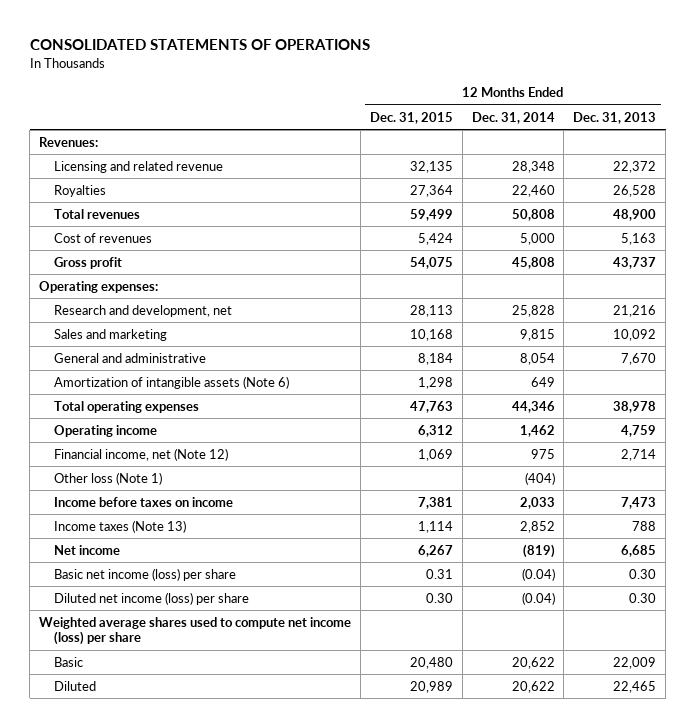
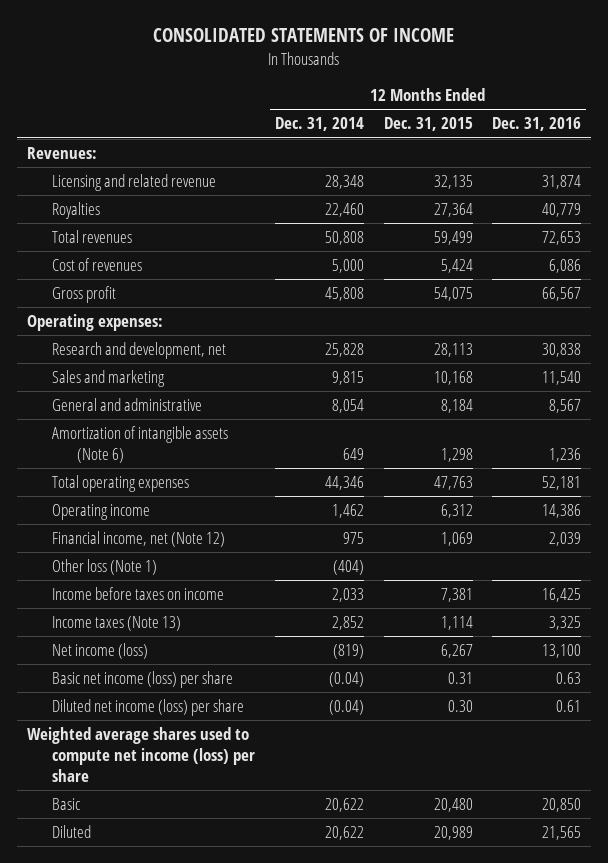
- CONSOLIDATED STATEMENTS OF OPERATIONS
+ CONSOLIDATED STATEMENTS OF INCOME
- | 12 Months Ended Dec. 31, 2015 | 12 Months Ended Dec. 31, 2014 | 12 Months Ended Dec. 31, 2013
+ | 12 Months Ended Dec. 31, 2014 | 12 Months Ended Dec. 31, 2015 | 12 Months Ended Dec. 31, 2016
- Net income | 6,267 | (819) | 6,685
+ Net income (loss) | (819) | 6,267 | 13,100

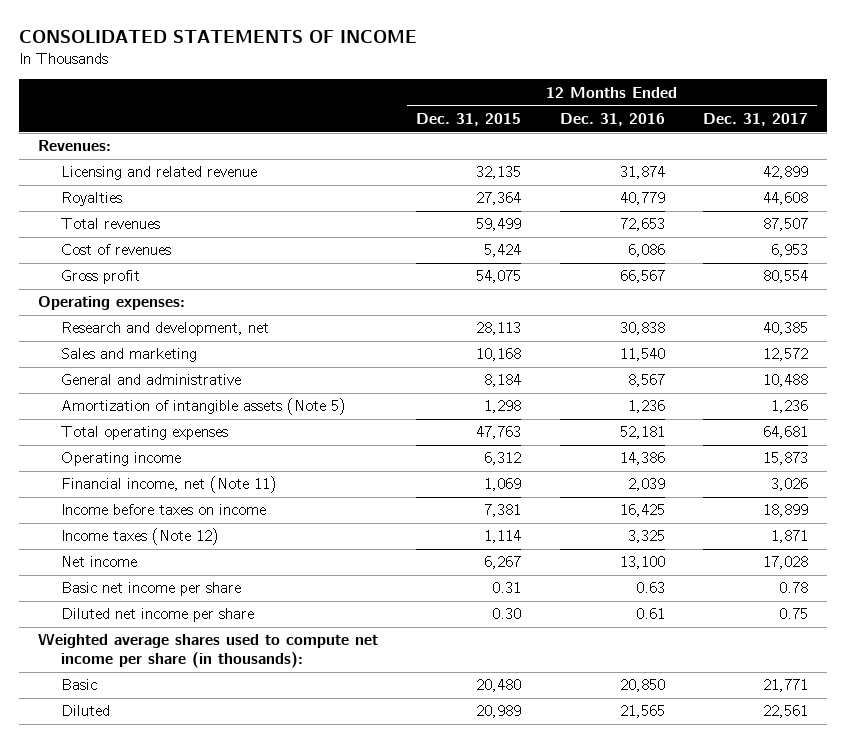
- | 12 Months Ended Dec. 31, 2014 | 12 Months Ended Dec. 31, 2015 | 12 Months Ended Dec. 31, 2016
+ | 12 Months Ended Dec. 31, 2015 | 12 Months Ended Dec. 31, 2016 | 12 Months Ended Dec. 31, 2017
- Amortization of intangible assets (Note 6) | 649 | 1,298 | 1,236
+ Amortization of intangible assets (Note 5) | 1,298 | 1,236 | 1,236
- Financial income, net (Note 12) | 975 | 1,069 | 2,039
- Other loss (Note 1) | (404) | |
+ Financial income, net (Note 11) | 1,069 | 2,039 | 3,026
- Income taxes (Note 13) | 2,852 | 1,114 | 3,325
- Net income (loss) | (819) | 6,267 | 13,100
- Basic net income (loss) per share | (0.04) | 0.31 | 0.63
- Diluted net income (loss) per share | (0.04) | 0.30 | 0.61
- Weighted average shares used to compute net income (loss) per share
+ Income taxes (Note 12) | 1,114 | 3,325 | 1,871
+ Net income | 6,267 | 13,100 | 17,028
+ Basic net income per share | 0.31 | 0.63 | 0.78
+ Diluted net income per share | 0.30 | 0.61 | 0.75
+ Weighted average shares used to compute net income per share (in thousands):

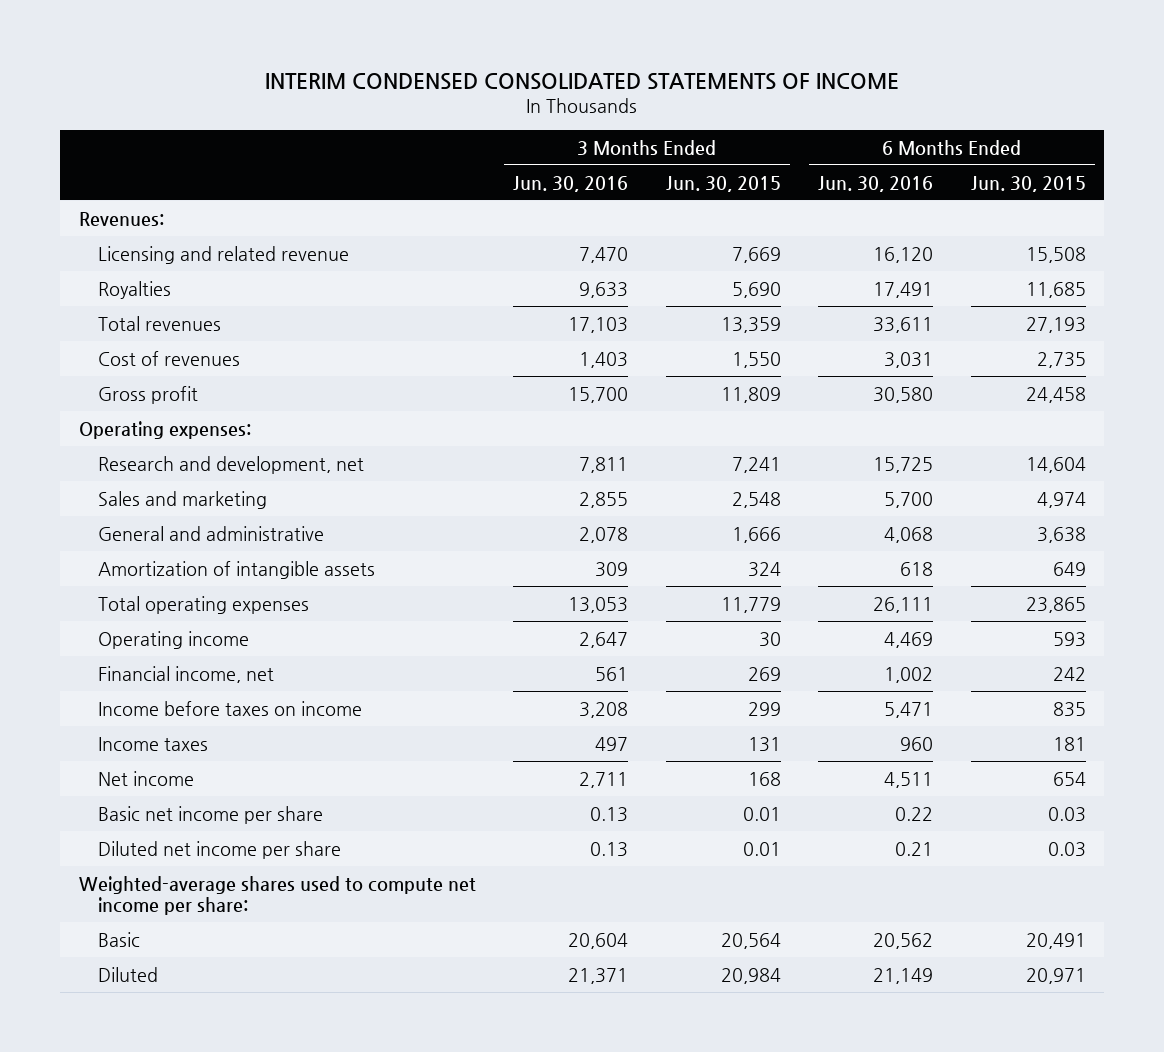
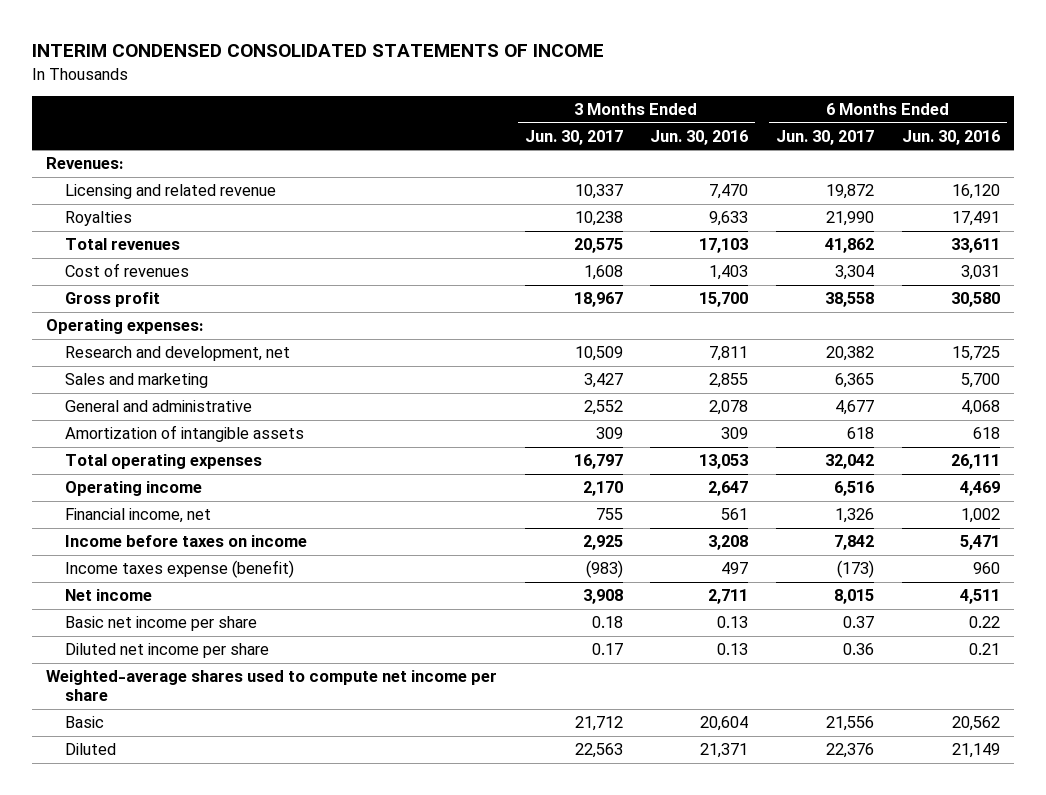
- | 3 Months Ended Jun. 30, 2016 | 3 Months Ended Jun. 30, 2015 | 6 Months Ended Jun. 30, 2016 | 6 Months Ended Jun. 30, 2015
+ | 3 Months Ended Jun. 30, 2017 | 3 Months Ended Jun. 30, 2016 | 6 Months Ended Jun. 30, 2017 | 6 Months Ended Jun. 30, 2016
- Income taxes | 497 | 131 | 960 | 181
+ Income taxes expense (benefit) | (983) | 497 | (173) | 960
- Weighted-average shares used to compute net income per share:
+ Weighted-average shares used to compute net income per share

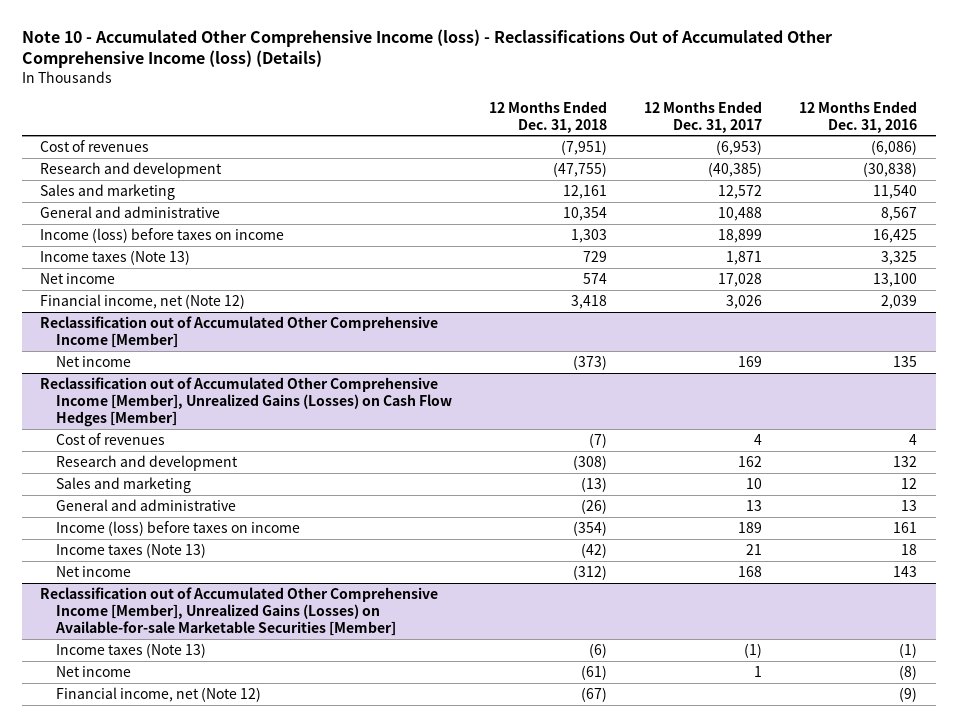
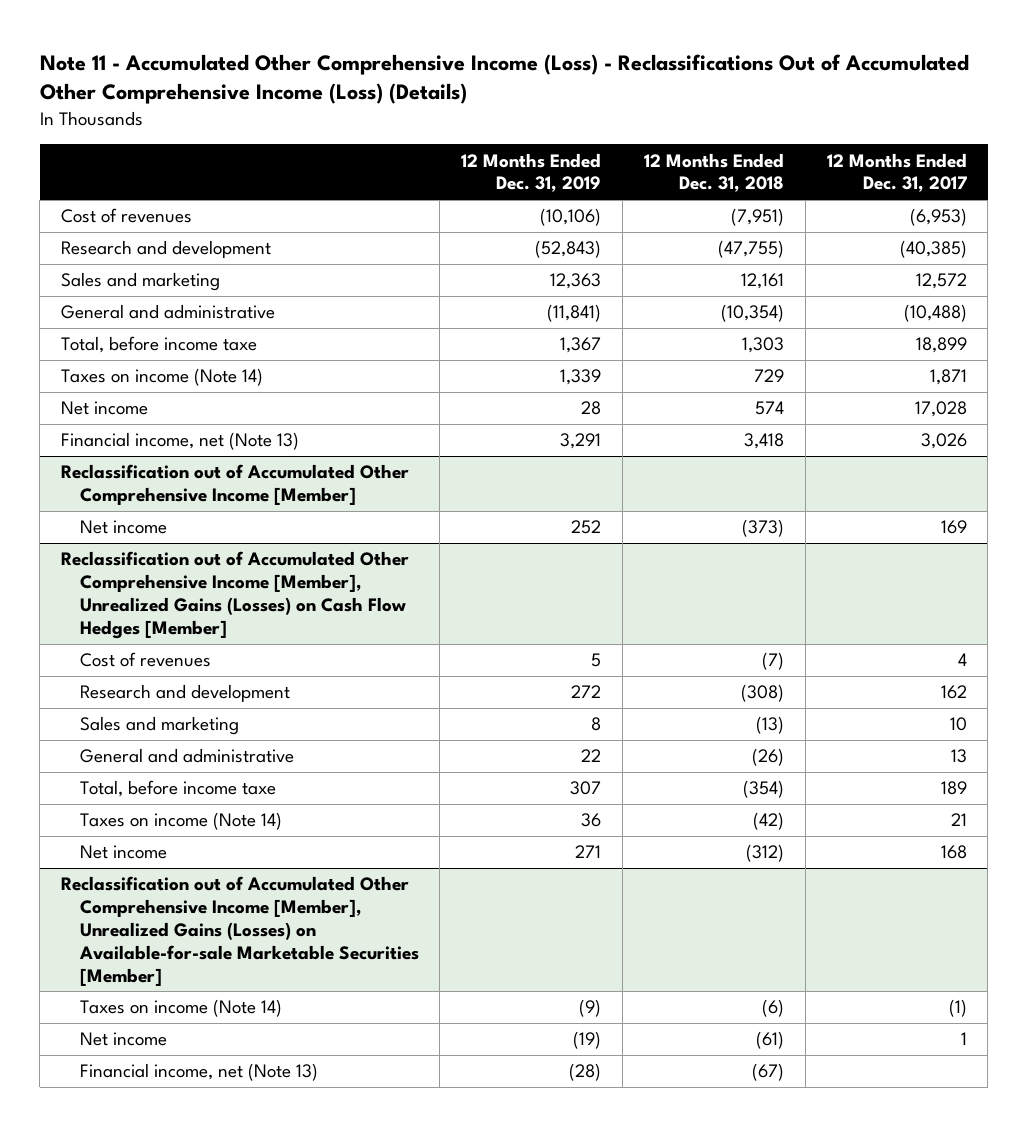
- Note 10 - Accumulated Other Comprehensive Income (loss) - Reclassifications Out of Accumulated Other Comprehensive Income (loss) (Details)
+ Note 11 - Accumulated Other Comprehensive Income (Loss) - Reclassifications Out of Accumulated Other Comprehensive Income (Loss) (Details)
- | 12 Months Ended Dec. 31, 2018 | 12 Months Ended Dec. 31, 2017 | 12 Months Ended Dec. 31, 2016
+ | 12 Months Ended Dec. 31, 2019 | 12 Months Ended Dec. 31, 2018 | 12 Months Ended Dec. 31, 2017
- General and administrative | 10,354 | 10,488 | 8,567
- Income (loss) before taxes on income | 1,303 | 18,899 | 16,425
- Income taxes (Note 13) | 729 | 1,871 | 3,325
+ General and administrative | (11,841) | (10,354) | (10,488)
+ Total, before income taxe | 1,367 | 1,303 | 18,899
+ Taxes on income (Note 14) | 1,339 | 729 | 1,871
- Financial income, net (Note 12) | 3,418 | 3,026 | 2,039
+ Financial income, net (Note 13) | 3,291 | 3,418 | 3,026
@ Reclassification out of Accumulated Other Comprehensive Income [Member], Unrealized Gains (Losses) on Cash Flow Hedges [Member]
- Income (loss) before taxes on income | (354) | 189 | 161
- Income taxes (Note 13) | (42) | 21 | 18
+ Total, before income taxe | 307 | (354) | 189
+ Taxes on income (Note 14) | 36 | (42) | 21
@ Reclassification out of Accumulated Other Comprehensive Income [Member], Unrealized Gains (Losses) on Available-for-sale Marketable Securities [Member]
- Income taxes (Note 13) | (6) | (1) | (1)
+ Taxes on income (Note 14) | (9) | (6) | (1)
- Financial income, net (Note 12) | (67) | | (9)
+ Financial income, net (Note 13) | (28) | (67) |

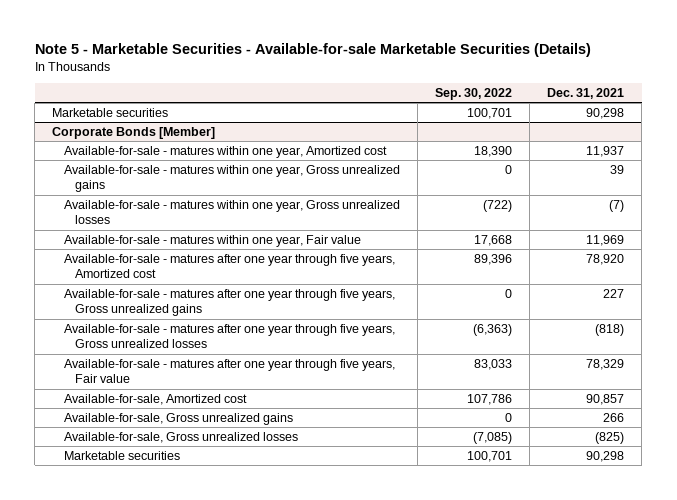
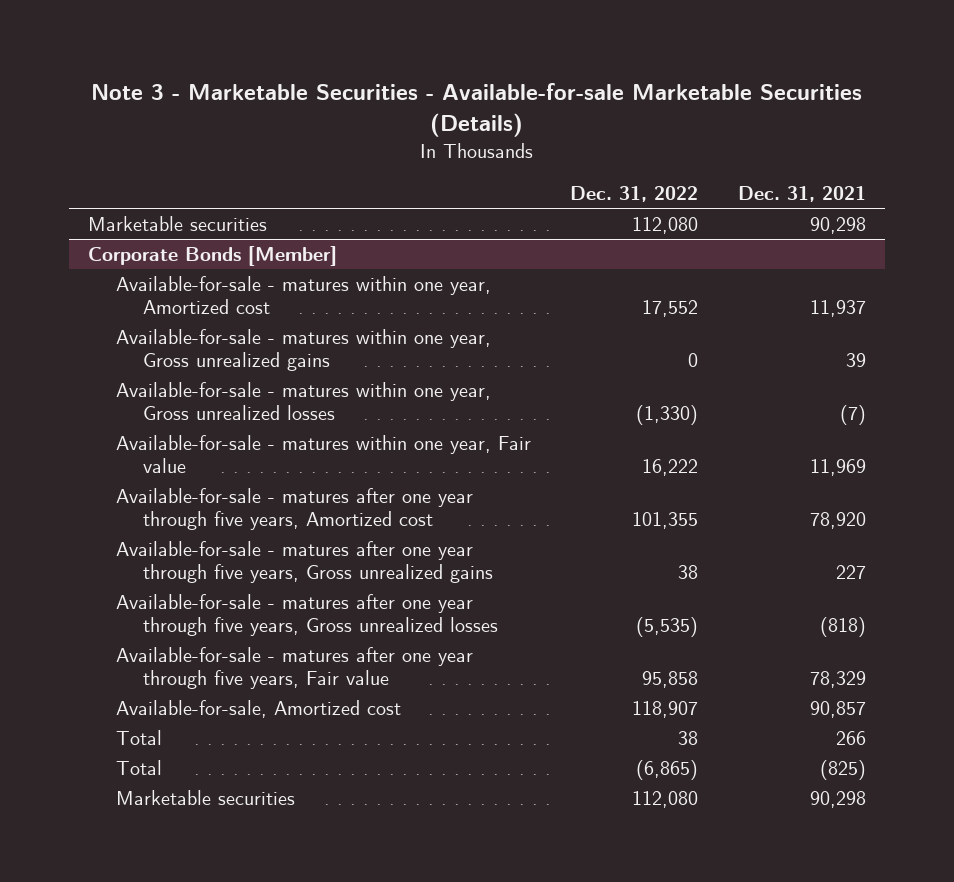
- Note 5 - Marketable Securities - Available-for-sale Marketable Securities (Details)
+ Note 3 - Marketable Securities - Available-for-sale Marketable Securities (Details)
- | Sep. 30, 2022 | Dec. 31, 2021
+ | Dec. 31, 2022 | Dec. 31, 2021
@ Corporate Bonds [Member]
- Available-for-sale, Gross unrealized gains | 0 | 266
- Available-for-sale, Gross unrealized losses | (7,085) | (825)
+ Total | 38 | 266
+ Total | (6,865) | (825)

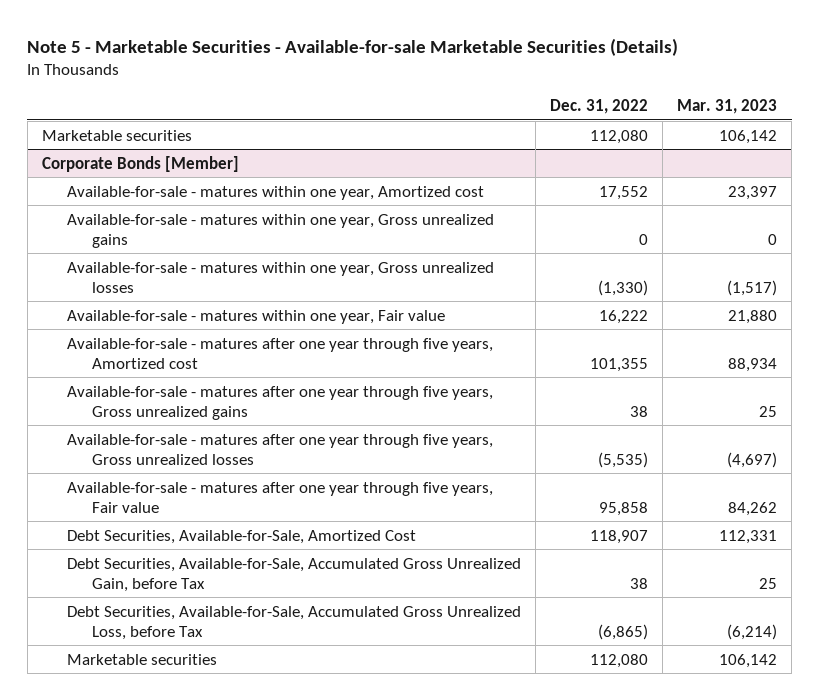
- Note 3 - Marketable Securities - Available-for-sale Marketable Securities (Details)
+ Note 5 - Marketable Securities - Available-for-sale Marketable Securities (Details)
- | Dec. 31, 2022 | Dec. 31, 2021
+ | Dec. 31, 2022 | Mar. 31, 2023
@ Corporate Bonds [Member]
- Available-for-sale, Amortized cost | 118,907 | 90,857
- Total | 38 | 266
- Total | (6,865) | (825)
+ Debt Securities, Available-for-Sale, Amortized Cost | 118,907 | 112,331
+ Debt Securities, Available-for-Sale, Accumulated Gross Unrealized Gain, before Tax | 38 | 25
+ Debt Securities, Available-for-Sale, Accumulated Gross Unrealized Loss, before Tax | (6,865) | (6,214)

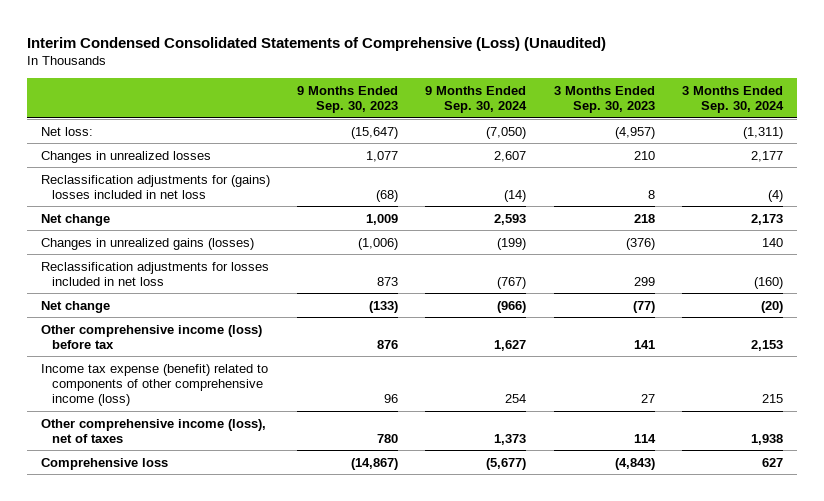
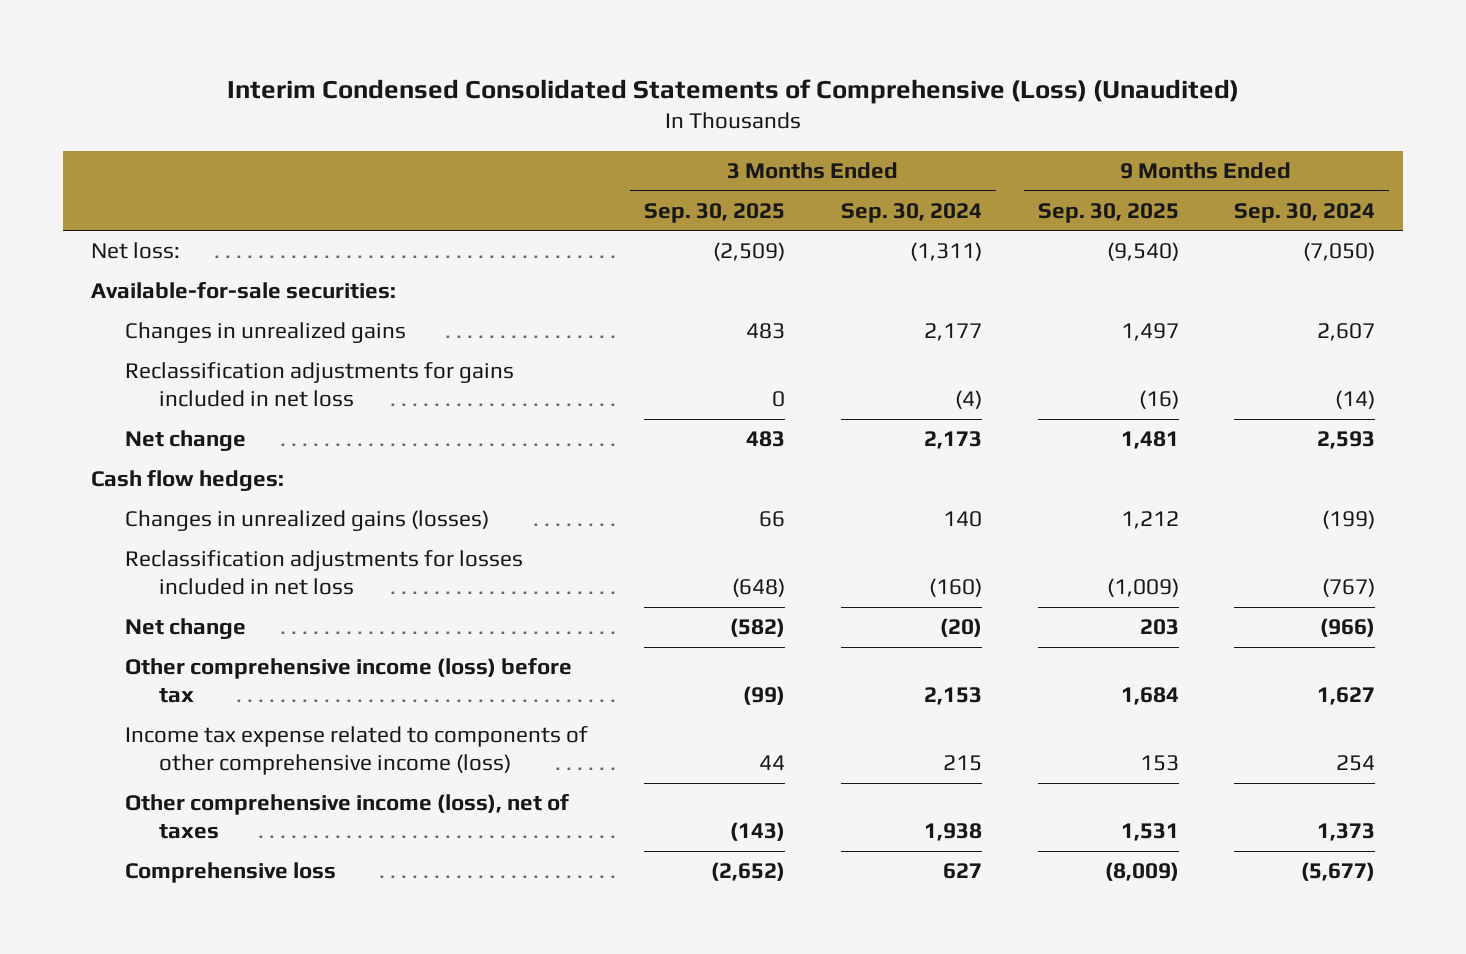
- | 9 Months Ended Sep. 30, 2023 | 9 Months Ended Sep. 30, 2024 | 3 Months Ended Sep. 30, 2023 | 3 Months Ended Sep. 30, 2024
+ | 3 Months Ended Sep. 30, 2025 | 3 Months Ended Sep. 30, 2024 | 9 Months Ended Sep. 30, 2025 | 9 Months Ended Sep. 30, 2024
- Changes in unrealized losses | 1,077 | 2,607 | 210 | 2,177
- Reclassification adjustments for (gains) losses included in net loss | (68) | (14) | 8 | (4)
+ Available-for-sale securities:
+ Changes in unrealized gains | 483 | 2,177 | 1,497 | 2,607
+ Reclassification adjustments for gains included in net loss | 0 | (4) | (16) | (14)
+ Cash flow hedges:
- Income tax expense (benefit) related to components of other comprehensive income (loss) | 96 | 254 | 27 | 215
+ Income tax expense related to components of other comprehensive income (loss) | 44 | 215 | 153 | 254

